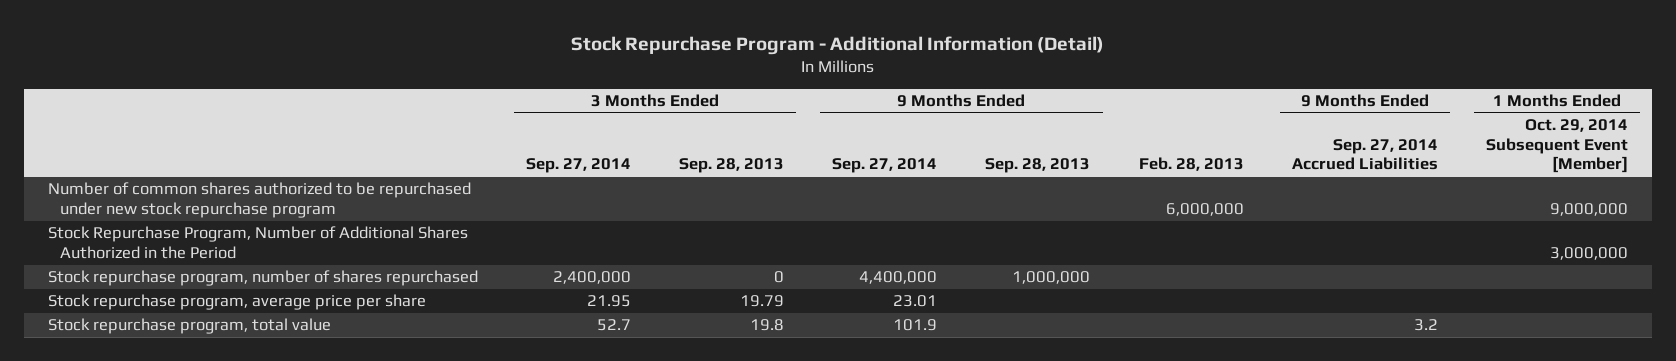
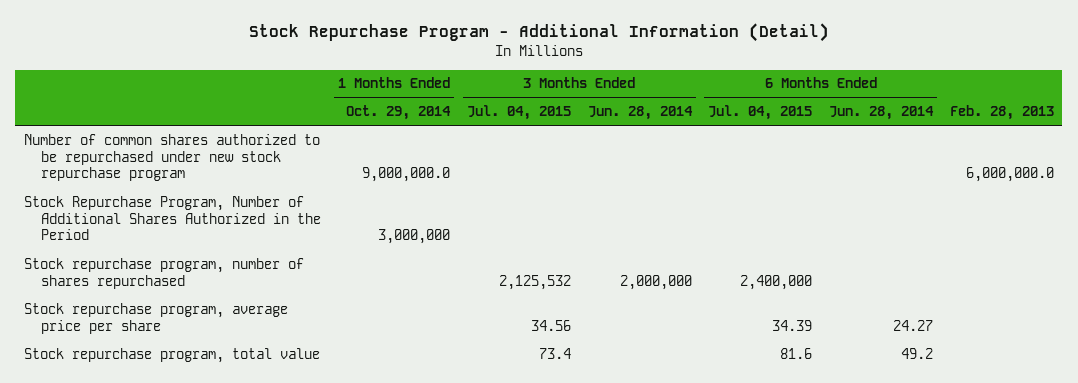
- | 3 Months Ended Sep. 27, 2014 | 3 Months Ended Sep. 28, 2013 | 9 Months Ended Sep. 27, 2014 | 9 Months Ended Sep. 28, 2013 | Feb. 28, 2013 | 9 Months Ended Sep. 27, 2014 Accrued Liabilities | 1 Months Ended Oct. 29, 2014 Subsequent Event [Member]
+ | 1 Months Ended Oct. 29, 2014 | 3 Months Ended Jul. 04, 2015 | 3 Months Ended Jun. 28, 2014 | 6 Months Ended Jul. 04, 2015 | 6 Months Ended Jun. 28, 2014 | Feb. 28, 2013
- Number of common shares authorized to be repurchased under new stock repurchase program | | | | | 6,000,000 | | 9,000,000
+ Number of common shares authorized to be repurchased under new stock repurchase program | 9,000,000.0 | | | | | 6,000,000.0

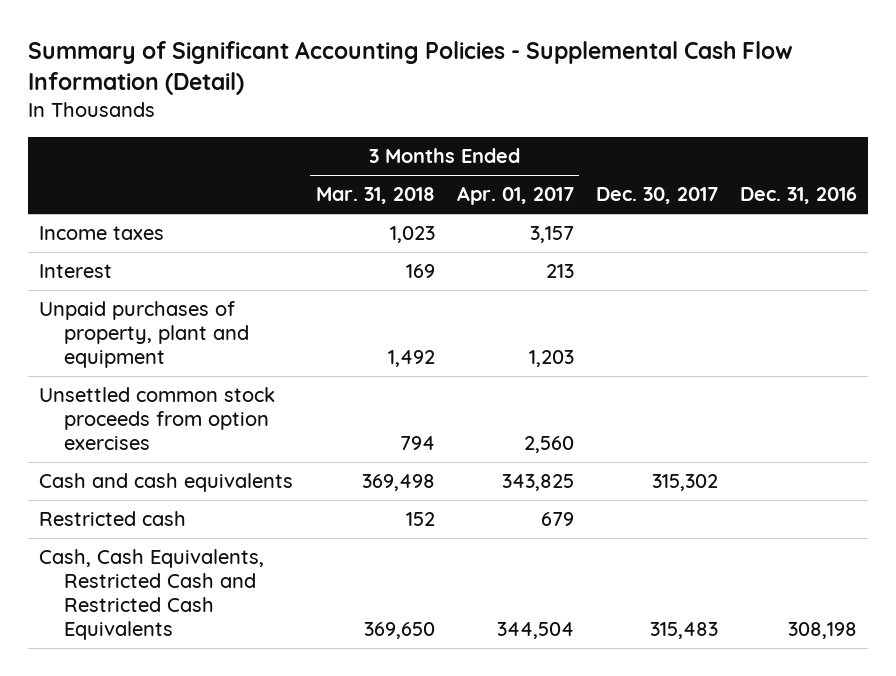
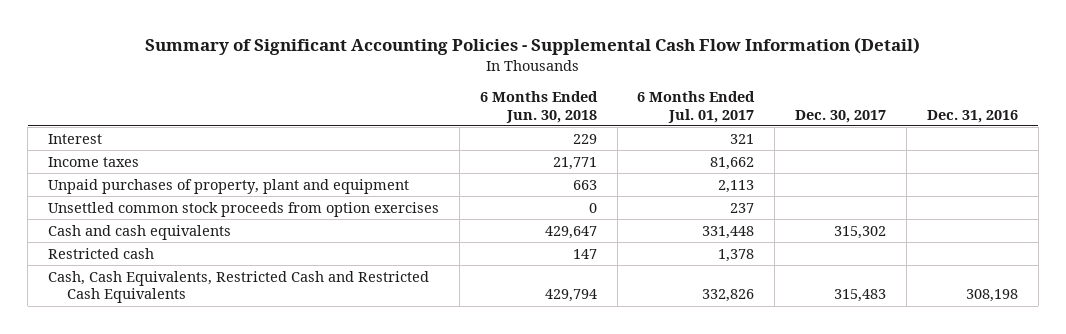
- | 3 Months Ended Mar. 31, 2018 | 3 Months Ended Apr. 01, 2017 | Dec. 30, 2017 | Dec. 31, 2016
+ | 6 Months Ended Jun. 30, 2018 | 6 Months Ended Jul. 01, 2017 | Dec. 30, 2017 | Dec. 31, 2016
moved down: Income taxes | 21,771 | 81,662 | |

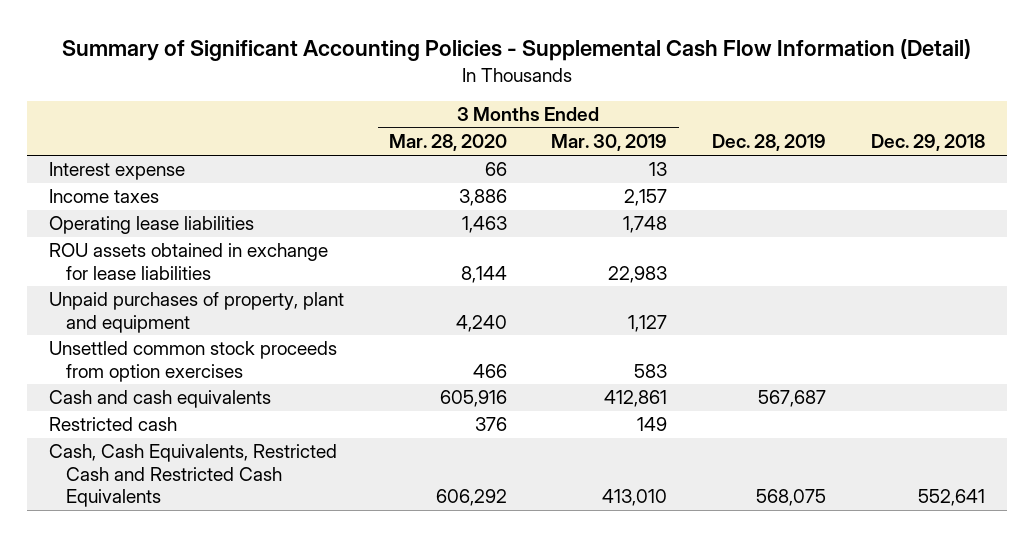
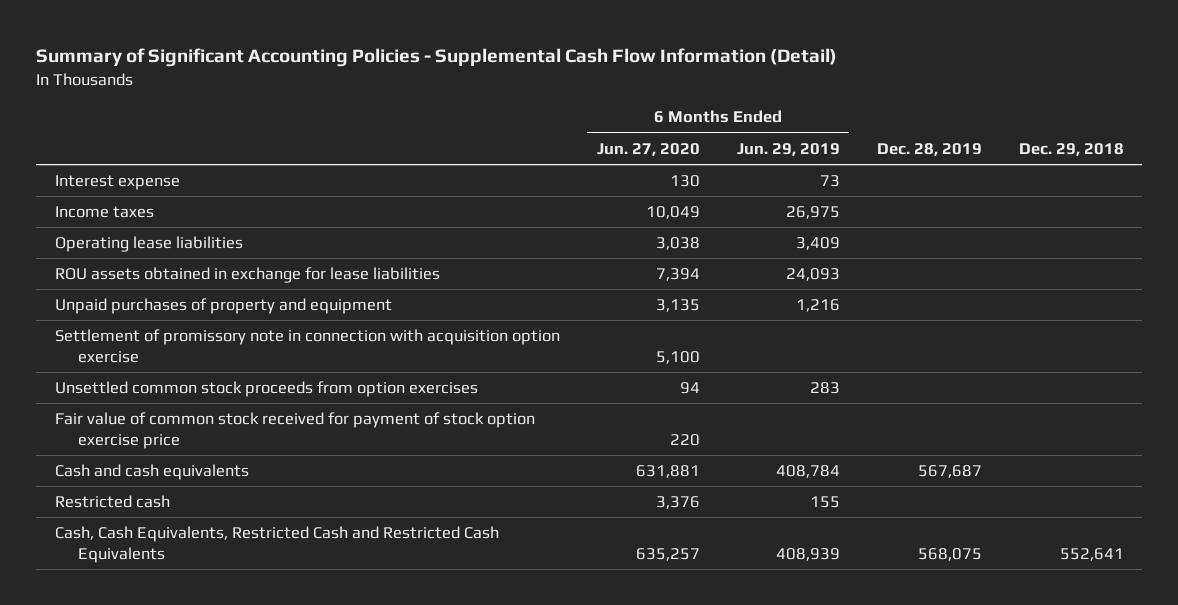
- | 3 Months Ended Mar. 28, 2020 | 3 Months Ended Mar. 30, 2019 | Dec. 28, 2019 | Dec. 29, 2018
+ | 6 Months Ended Jun. 27, 2020 | 6 Months Ended Jun. 29, 2019 | Dec. 28, 2019 | Dec. 29, 2018
- Unpaid purchases of property, plant and equipment | 4,240 | 1,127 | |
+ Unpaid purchases of property and equipment | 3,135 | 1,216 | |
+ Settlement of promissory note in connection with acquisition option exercise | 5,100 | | |
+ Fair value of common stock received for payment of stock option exercise price | 220 | | |

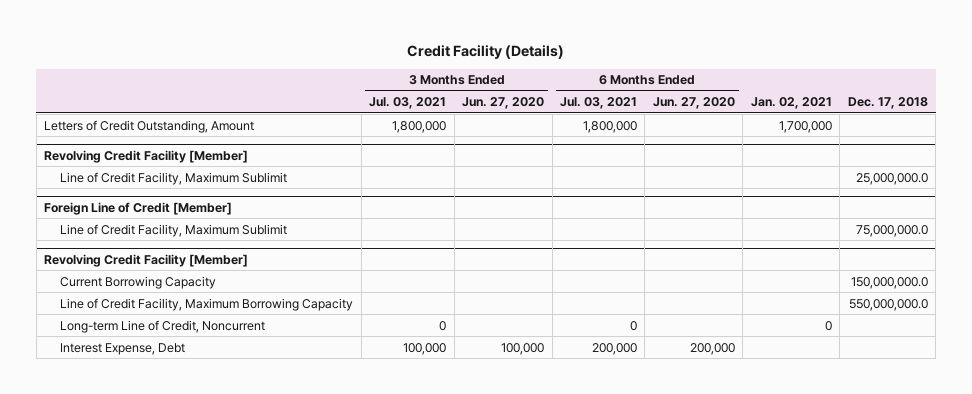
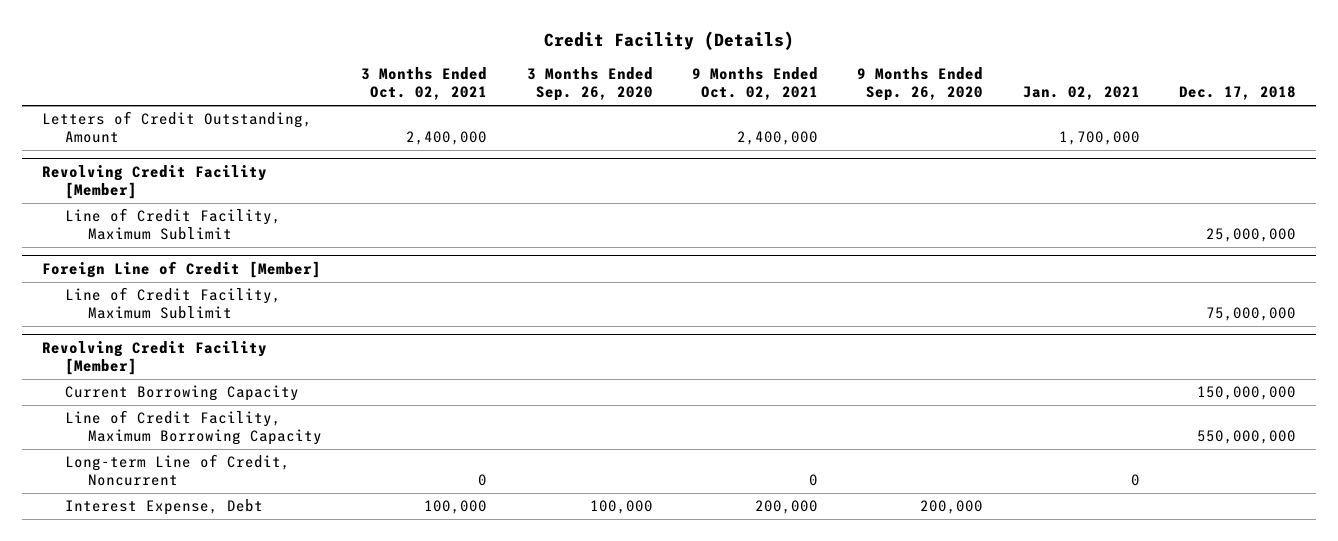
- | 3 Months Ended Jul. 03, 2021 | 3 Months Ended Jun. 27, 2020 | 6 Months Ended Jul. 03, 2021 | 6 Months Ended Jun. 27, 2020 | Jan. 02, 2021 | Dec. 17, 2018
+ | 3 Months Ended Oct. 02, 2021 | 3 Months Ended Sep. 26, 2020 | 9 Months Ended Oct. 02, 2021 | 9 Months Ended Sep. 26, 2020 | Jan. 02, 2021 | Dec. 17, 2018
@ Revolving Credit Facility [Member]
- Line of Credit Facility, Maximum Sublimit | | | | | | 25,000,000.0
+ Line of Credit Facility, Maximum Sublimit | | | | | | 25,000,000
@ Foreign Line of Credit [Member]
- Line of Credit Facility, Maximum Sublimit | | | | | | 75,000,000.0
+ Line of Credit Facility, Maximum Sublimit | | | | | | 75,000,000
@ Revolving Credit Facility [Member]
- Current Borrowing Capacity | | | | | | 150,000,000.0
- Line of Credit Facility, Maximum Borrowing Capacity | | | | | | 550,000,000.0
+ Current Borrowing Capacity | | | | | | 150,000,000
+ Line of Credit Facility, Maximum Borrowing Capacity | | | | | | 550,000,000

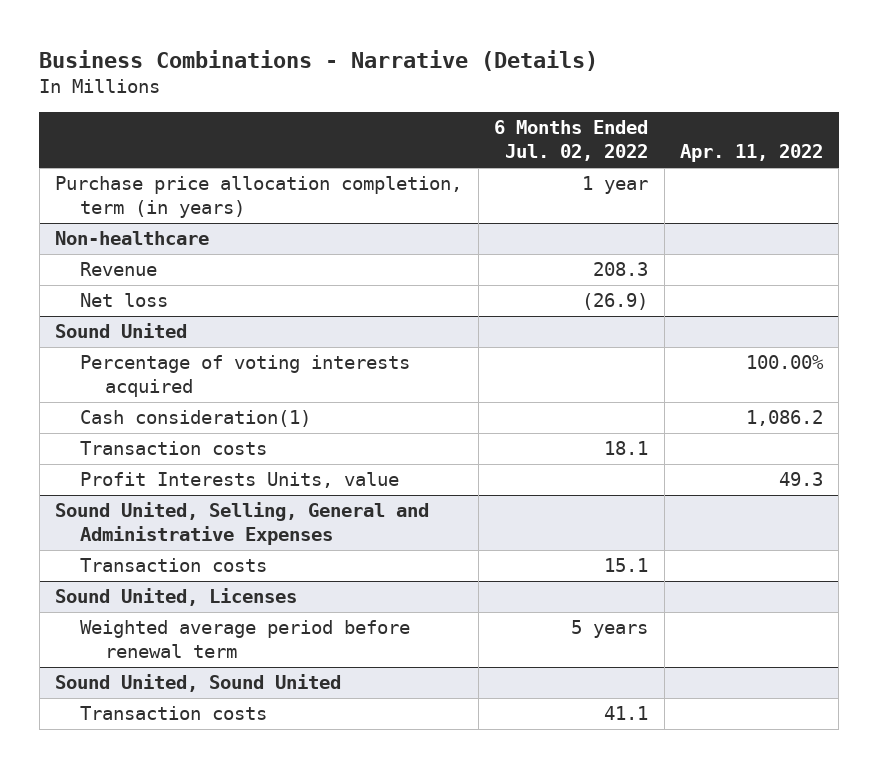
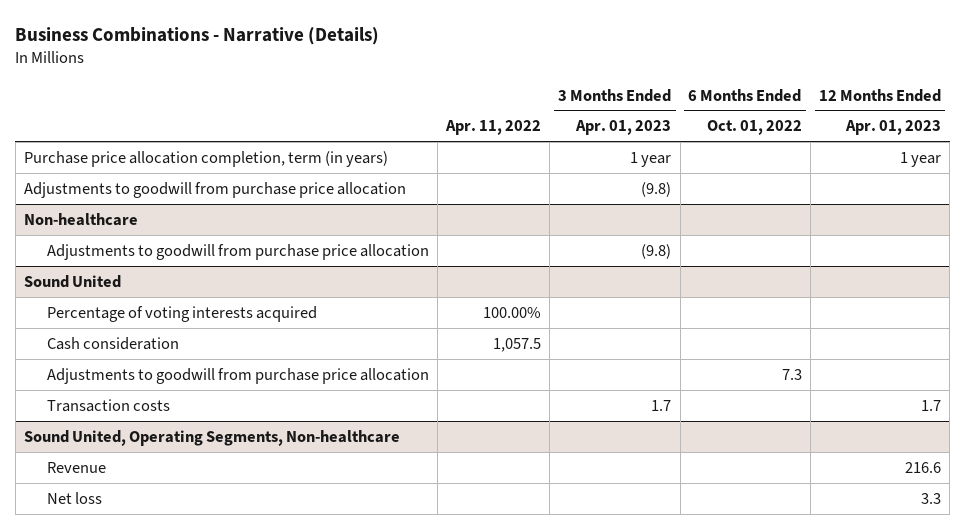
- | 6 Months Ended Jul. 02, 2022 | Apr. 11, 2022
+ | Apr. 11, 2022 | 3 Months Ended Apr. 01, 2023 | 6 Months Ended Oct. 01, 2022 | 12 Months Ended Apr. 01, 2023
+ Adjustments to goodwill from purchase price allocation | | (9.8) | |
@ Non-healthcare
- Revenue | 208.3 |
- Net loss | (26.9) |
+ Adjustments to goodwill from purchase price allocation | | (9.8) | |
@ Sound United
- Cash consideration(1) | | 1,086.2
+ Cash consideration | 1,057.5 | | |
+ Adjustments to goodwill from purchase price allocation | | | 7.3 |
- Profit Interests Units, value | | 49.3
- Sound United, Selling, General and Administrative Expenses
- Transaction costs | 15.1 |
- Sound United, Licenses
- Weighted average period before renewal term | 5 years |
- Sound United, Sound United
- Transaction costs | 41.1 |
+ Sound United, Operating Segments, Non-healthcare
+ Revenue | | | | 216.6
+ Net loss | | | | 3.3

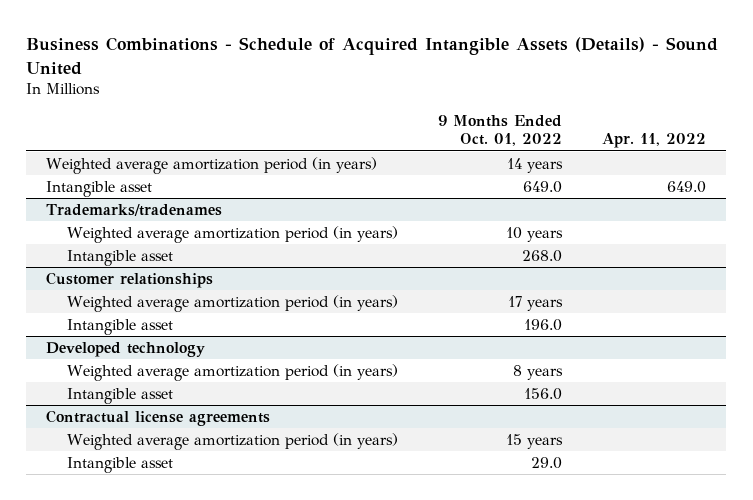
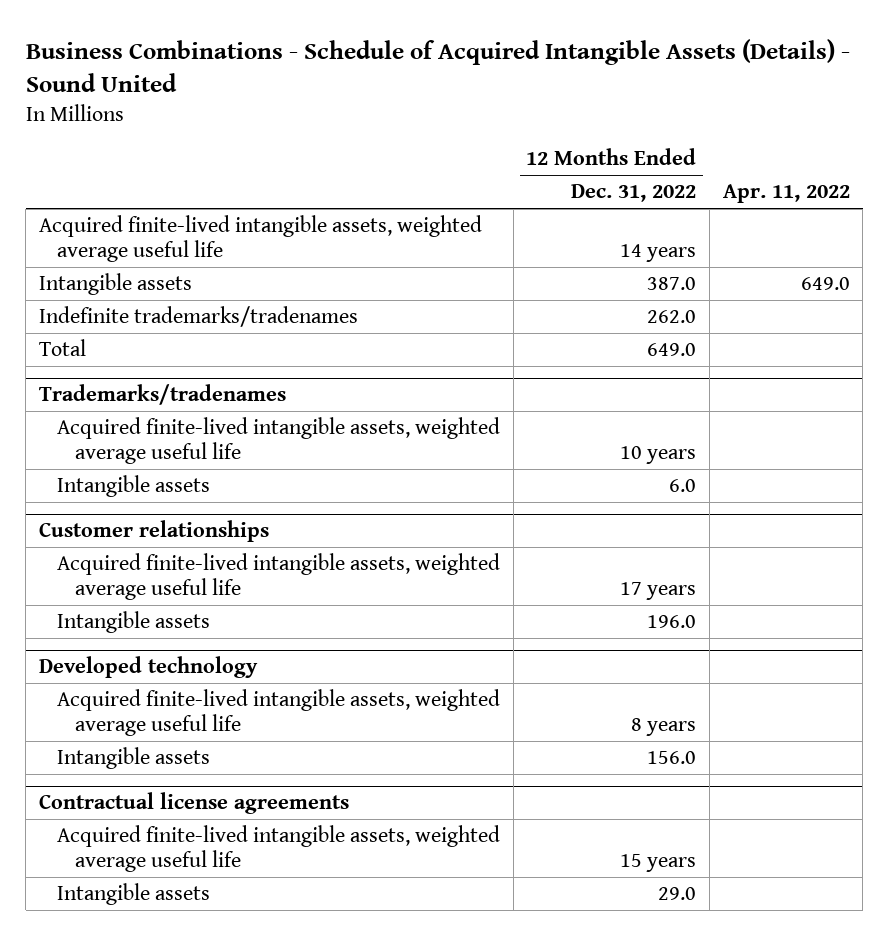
- | 9 Months Ended Oct. 01, 2022 | Apr. 11, 2022
+ | 12 Months Ended Dec. 31, 2022 | Apr. 11, 2022
- Weighted average amortization period (in years) | 14 years |
- Intangible asset | 649.0 | 649.0
+ Acquired finite-lived intangible assets, weighted average useful life | 14 years |
+ Intangible assets | 387.0 | 649.0
+ Indefinite trademarks/tradenames | 262.0 |
+ Total | 649.0 |
@ Trademarks/tradenames
- Weighted average amortization period (in years) | 10 years |
- Intangible asset | 268.0 |
+ Acquired finite-lived intangible assets, weighted average useful life | 10 years |
+ Intangible assets | 6.0 |
@ Customer relationships
- Weighted average amortization period (in years) | 17 years |
- Intangible asset | 196.0 |
+ Acquired finite-lived intangible assets, weighted average useful life | 17 years |
+ Intangible assets | 196.0 |
@ Developed technology
- Weighted average amortization period (in years) | 8 years |
- Intangible asset | 156.0 |
+ Acquired finite-lived intangible assets, weighted average useful life | 8 years |
+ Intangible assets | 156.0 |
@ Contractual license agreements
- Weighted average amortization period (in years) | 15 years |
- Intangible asset | 29.0 |
+ Acquired finite-lived intangible assets, weighted average useful life | 15 years |
+ Intangible assets | 29.0 |

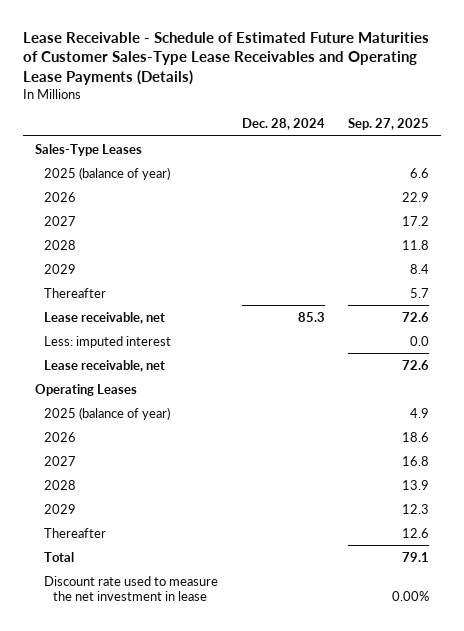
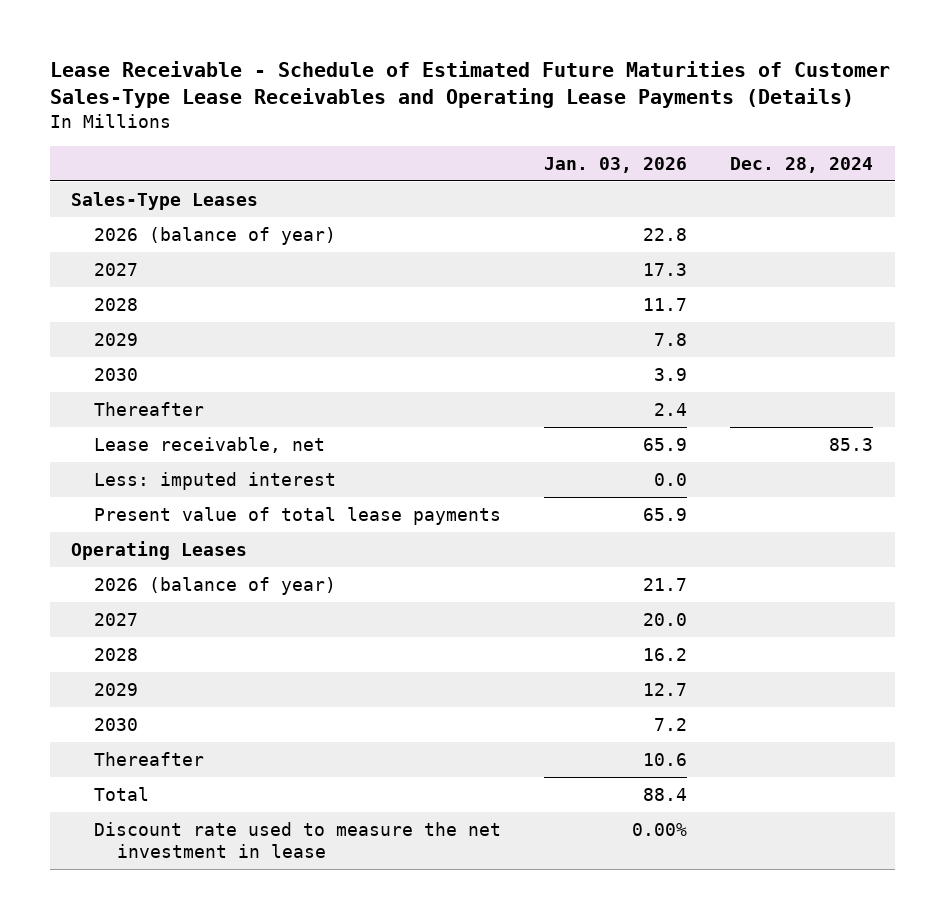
- | Dec. 28, 2024 | Sep. 27, 2025
+ | Jan. 03, 2026 | Dec. 28, 2024
- 2025 (balance of year) | | 6.6
- 2026 | | 22.9
+ 2026 (balance of year) | 22.8 |
+ 2030 | 3.9 |
- Lease receivable, net | | 72.6
+ Present value of total lease payments | 65.9 |
- 2025 (balance of year) | | 4.9
- 2026 | | 18.6
+ 2026 (balance of year) | 21.7 |
+ 2030 | 7.2 |

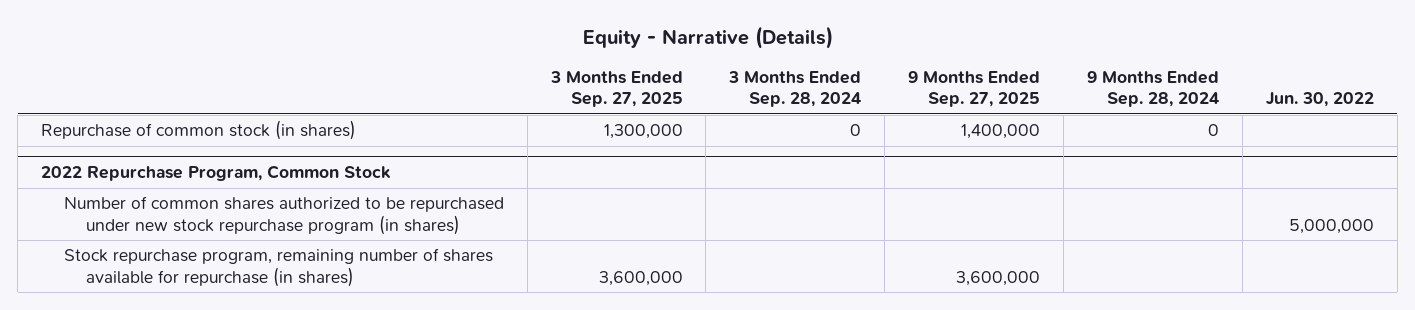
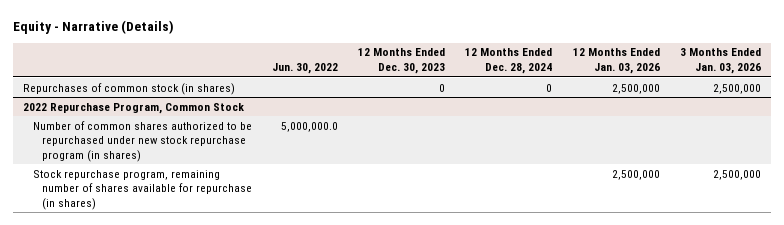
- | 3 Months Ended Sep. 27, 2025 | 3 Months Ended Sep. 28, 2024 | 9 Months Ended Sep. 27, 2025 | 9 Months Ended Sep. 28, 2024 | Jun. 30, 2022
+ | Jun. 30, 2022 | 12 Months Ended Dec. 30, 2023 | 12 Months Ended Dec. 28, 2024 | 12 Months Ended Jan. 03, 2026 | 3 Months Ended Jan. 03, 2026
- Repurchase of common stock (in shares) | 1,300,000 | 0 | 1,400,000 | 0 |
+ Repurchases of common stock (in shares) | | 0 | 0 | 2,500,000 | 2,500,000
@ 2022 Repurchase Program, Common Stock
- Number of common shares authorized to be repurchased under new stock repurchase program (in shares) | | | | | 5,000,000
+ Number of common shares authorized to be repurchased under new stock repurchase program (in shares) | 5,000,000.0 | | | |

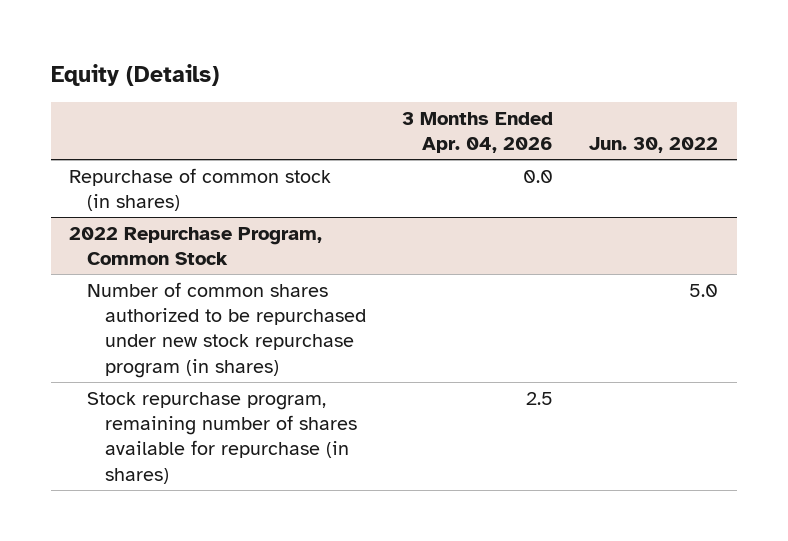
- Equity - Narrative (Details)
+ Equity (Details)
- | Jun. 30, 2022 | 12 Months Ended Dec. 30, 2023 | 12 Months Ended Dec. 28, 2024 | 12 Months Ended Jan. 03, 2026 | 3 Months Ended Jan. 03, 2026
+ | 3 Months Ended Apr. 04, 2026 | Jun. 30, 2022
- Repurchases of common stock (in shares) | | 0 | 0 | 2,500,000 | 2,500,000
+ Repurchase of common stock (in shares) | 0.0 |
@ 2022 Repurchase Program, Common Stock
- Number of common shares authorized to be repurchased under new stock repurchase program (in shares) | 5,000,000.0 | | | |
+ Number of common shares authorized to be repurchased under new stock repurchase program (in shares) | | 5.0

